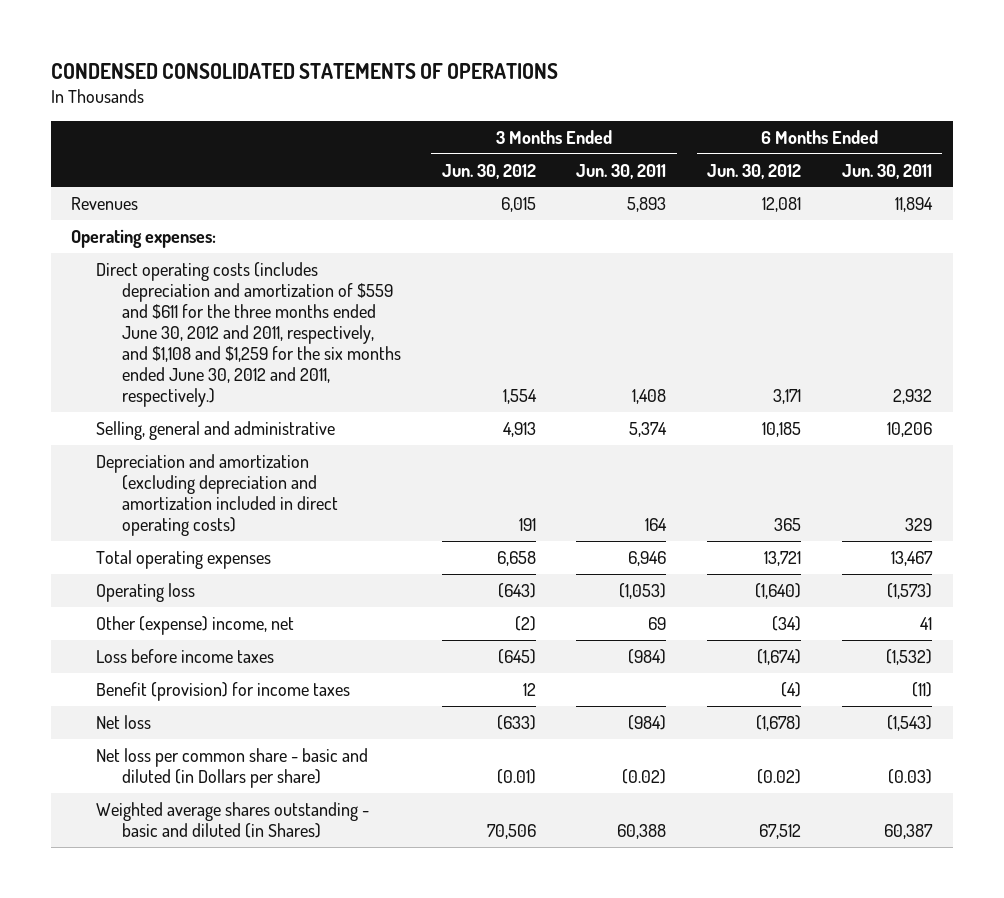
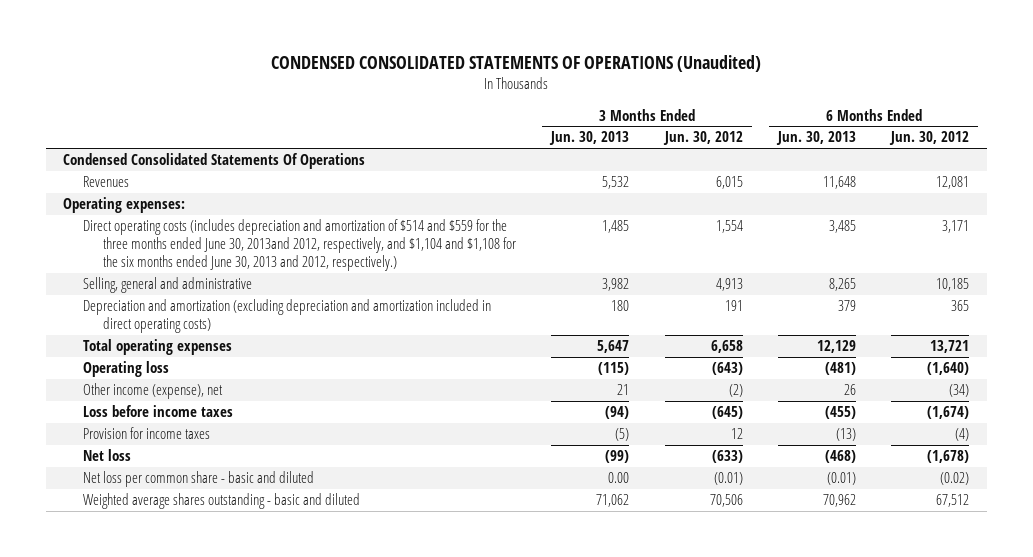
- CONDENSED CONSOLIDATED STATEMENTS OF OPERATIONS
+ CONDENSED CONSOLIDATED STATEMENTS OF OPERATIONS (Unaudited)
- | 3 Months Ended Jun. 30, 2012 | 3 Months Ended Jun. 30, 2011 | 6 Months Ended Jun. 30, 2012 | 6 Months Ended Jun. 30, 2011
+ | 3 Months Ended Jun. 30, 2013 | 3 Months Ended Jun. 30, 2012 | 6 Months Ended Jun. 30, 2013 | 6 Months Ended Jun. 30, 2012
+ Condensed Consolidated Statements Of Operations
- Direct operating costs (includes depreciation and amortization of $559 and $611 for the three months ended June 30, 2012 and 2011, respectively, and $1,108 and $1,259 for the six months ended June 30, 2012 and 2011, respectively.) | 1,554 | 1,408 | 3,171 | 2,932
+ Direct operating costs (includes depreciation and amortization of $514 and $559 for the three months ended June 30, 2013and 2012, respectively, and $1,104 and $1,108 for the six months ended June 30, 2013 and 2012, respectively.) | 1,485 | 1,554 | 3,485 | 3,171
- Other (expense) income, net | (2) | 69 | (34) | 41
+ Other income (expense), net | 21 | (2) | 26 | (34)
- Benefit (provision) for income taxes | 12 | | (4) | (11)
+ Provision for income taxes | (5) | 12 | (13) | (4)
- Net loss per common share - basic and diluted (in Dollars per share) | (0.01) | (0.02) | (0.02) | (0.03)
- Weighted average shares outstanding - basic and diluted (in Shares) | 70,506 | 60,388 | 67,512 | 60,387
+ Net loss per common share - basic and diluted | 0.00 | (0.01) | (0.01) | (0.02)
+ Weighted average shares outstanding - basic and diluted | 71,062 | 70,506 | 70,962 | 67,512

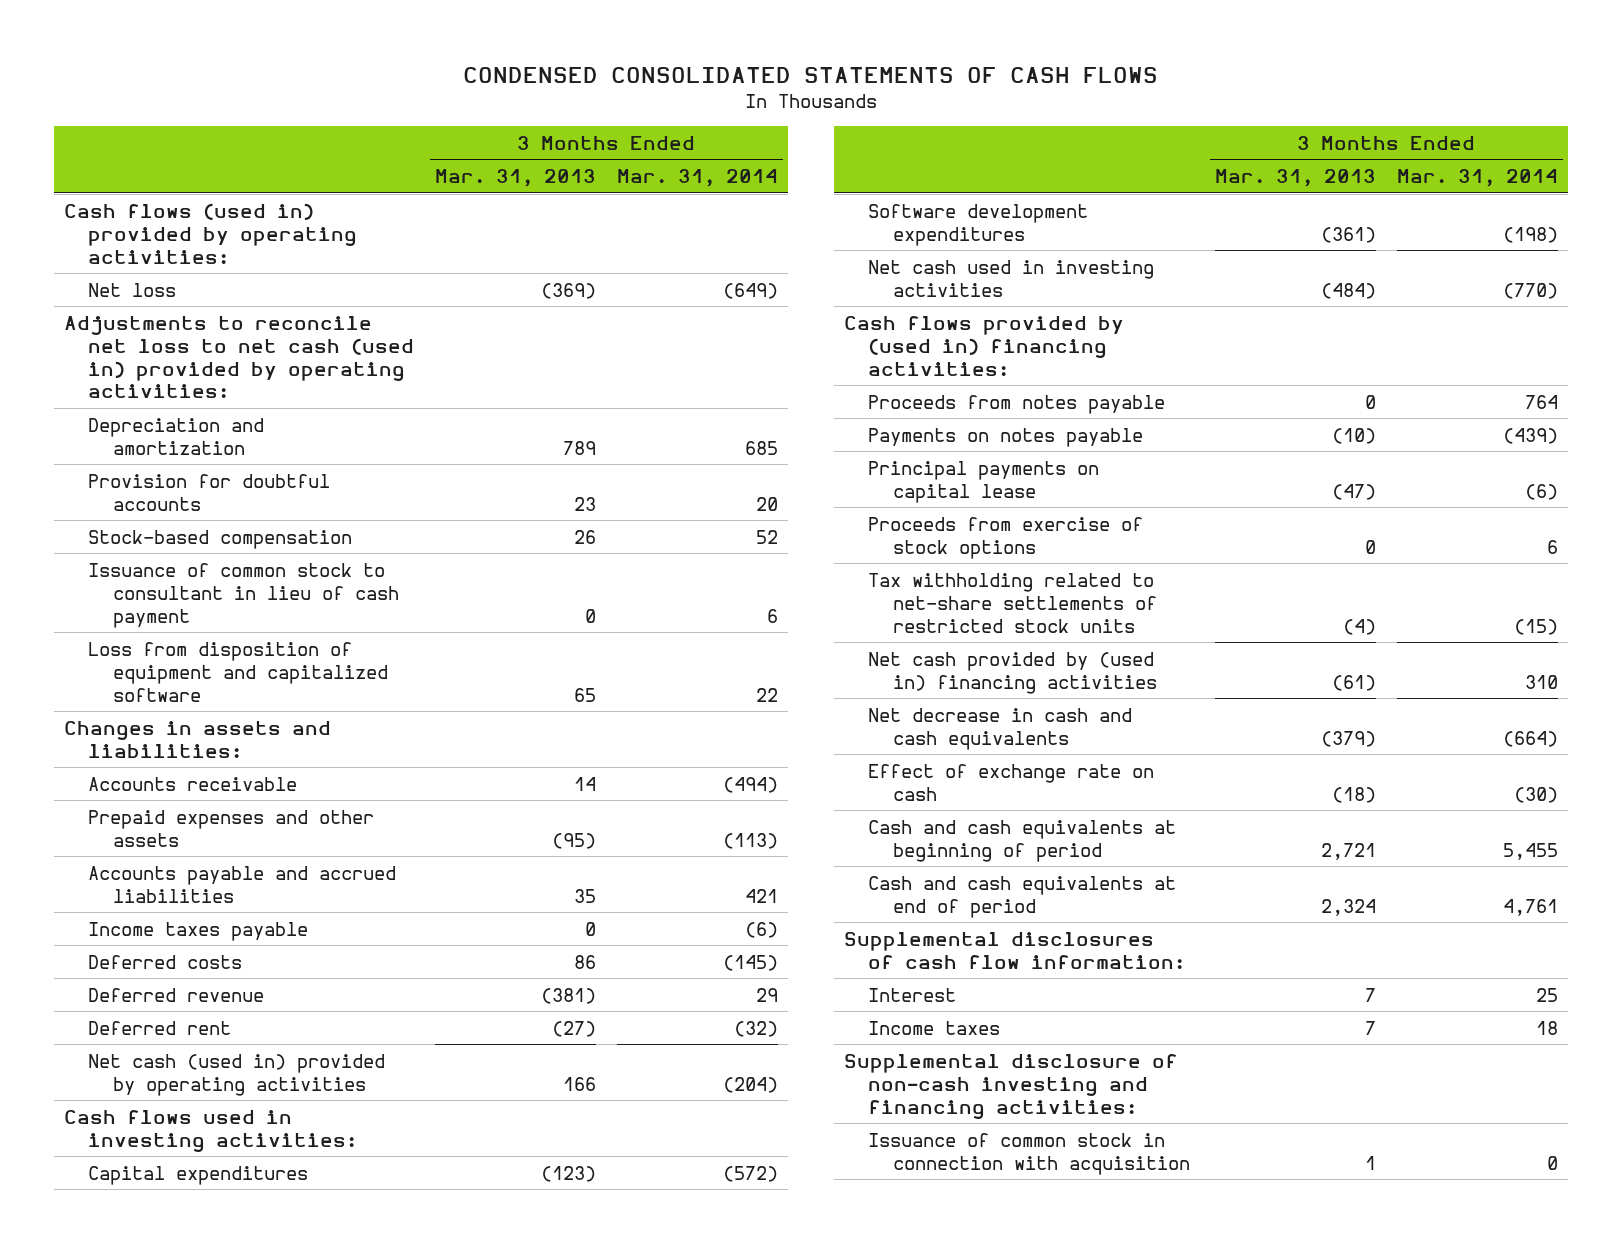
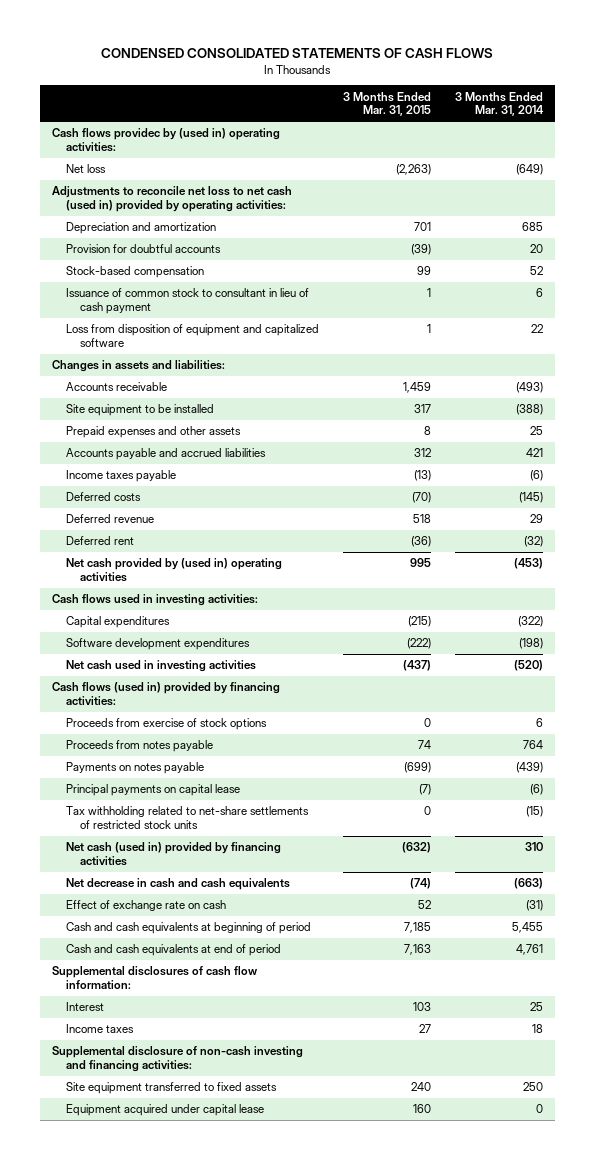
- | 3 Months Ended Mar. 31, 2013 | 3 Months Ended Mar. 31, 2014
+ | 3 Months Ended Mar. 31, 2015 | 3 Months Ended Mar. 31, 2014
- Cash flows (used in) provided by operating activities:
+ Cash flows providec by (used in) operating activities:
- Accounts receivable | 14 | (494)
- Prepaid expenses and other assets | (95) | (113)
+ Accounts receivable | 1,459 | (493)
+ Site equipment to be installed | 317 | (388)
+ Prepaid expenses and other assets | 8 | 25
- Net cash (used in) provided by operating activities | 166 | (204)
+ Net cash provided by (used in) operating activities | 995 | (453)
- Capital expenditures | (123) | (572)
+ Capital expenditures | (215) | (322)
- Net cash used in investing activities | (484) | (770)
- Cash flows provided by (used in) financing activities:
+ Net cash used in investing activities | (437) | (520)
+ Cash flows (used in) provided by financing activities:
moved up: Proceeds from exercise of stock options | 0 | 6
- Net cash provided by (used in) financing activities | (61) | 310
- Net decrease in cash and cash equivalents | (379) | (664)
- Effect of exchange rate on cash | (18) | (30)
+ Net cash (used in) provided by financing activities | (632) | 310
+ Net decrease in cash and cash equivalents | (74) | (663)
+ Effect of exchange rate on cash | 52 | (31)
- Issuance of common stock in connection with acquisition | 1 | 0
+ Site equipment transferred to fixed assets | 240 | 250
+ Equipment acquired under capital lease | 160 | 0

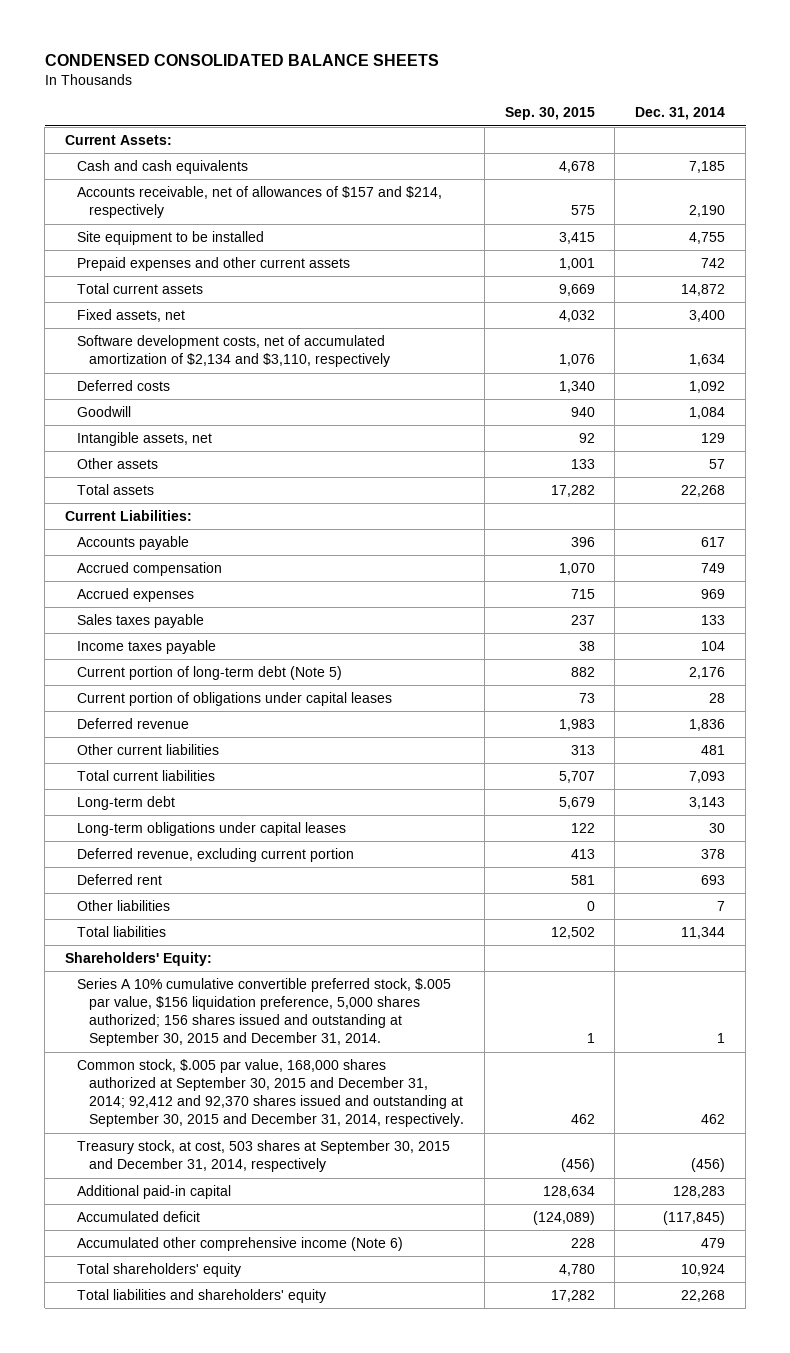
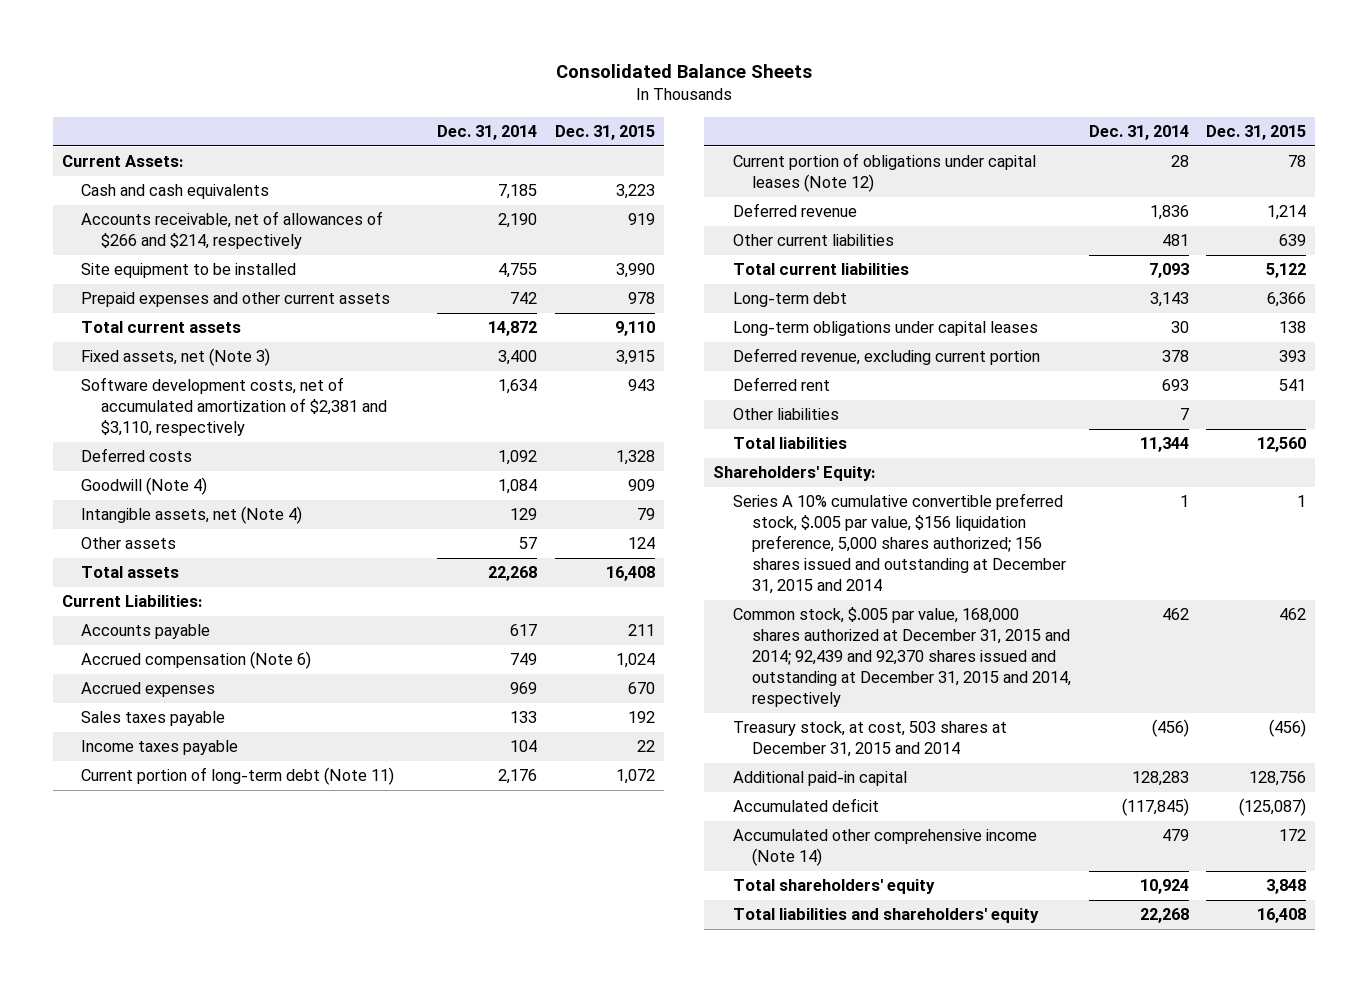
- CONDENSED CONSOLIDATED BALANCE SHEETS
+ Consolidated Balance Sheets
- | Sep. 30, 2015 | Dec. 31, 2014
+ | Dec. 31, 2014 | Dec. 31, 2015
- Accounts receivable, net of allowances of $157 and $214, respectively | 575 | 2,190
+ Accounts receivable, net of allowances of $266 and $214, respectively | 2,190 | 919
- Fixed assets, net | 4,032 | 3,400
- Software development costs, net of accumulated amortization of $2,134 and $3,110, respectively | 1,076 | 1,634
+ Fixed assets, net (Note 3) | 3,400 | 3,915
+ Software development costs, net of accumulated amortization of $2,381 and $3,110, respectively | 1,634 | 943
- Goodwill | 940 | 1,084
- Intangible assets, net | 92 | 129
+ Goodwill (Note 4) | 1,084 | 909
+ Intangible assets, net (Note 4) | 129 | 79
- Accrued compensation | 1,070 | 749
+ Accrued compensation (Note 6) | 749 | 1,024
- Current portion of long-term debt (Note 5) | 882 | 2,176
- Current portion of obligations under capital leases | 73 | 28
+ Current portion of long-term debt (Note 11) | 2,176 | 1,072
+ Current portion of obligations under capital leases (Note 12) | 28 | 78
- Series A 10% cumulative convertible preferred stock, $.005 par value, $156 liquidation preference, 5,000 shares authorized; 156 shares issued and outstanding at September 30, 2015 and December 31, 2014. | 1 | 1
- Common stock, $.005 par value, 168,000 shares authorized at September 30, 2015 and December 31, 2014; 92,412 and 92,370 shares issued and outstanding at September 30, 2015 and December 31, 2014, respectively. | 462 | 462
- Treasury stock, at cost, 503 shares at September 30, 2015 and December 31, 2014, respectively | (456) | (456)
+ Series A 10% cumulative convertible preferred stock, $.005 par value, $156 liquidation preference, 5,000 shares authorized; 156 shares issued and outstanding at December 31, 2015 and 2014 | 1 | 1
+ Common stock, $.005 par value, 168,000 shares authorized at December 31, 2015 and 2014; 92,439 and 92,370 shares issued and outstanding at December 31, 2015 and 2014, respectively | 462 | 462
+ Treasury stock, at cost, 503 shares at December 31, 2015 and 2014 | (456) | (456)
- Accumulated other comprehensive income (Note 6) | 228 | 479
+ Accumulated other comprehensive income (Note 14) | 479 | 172

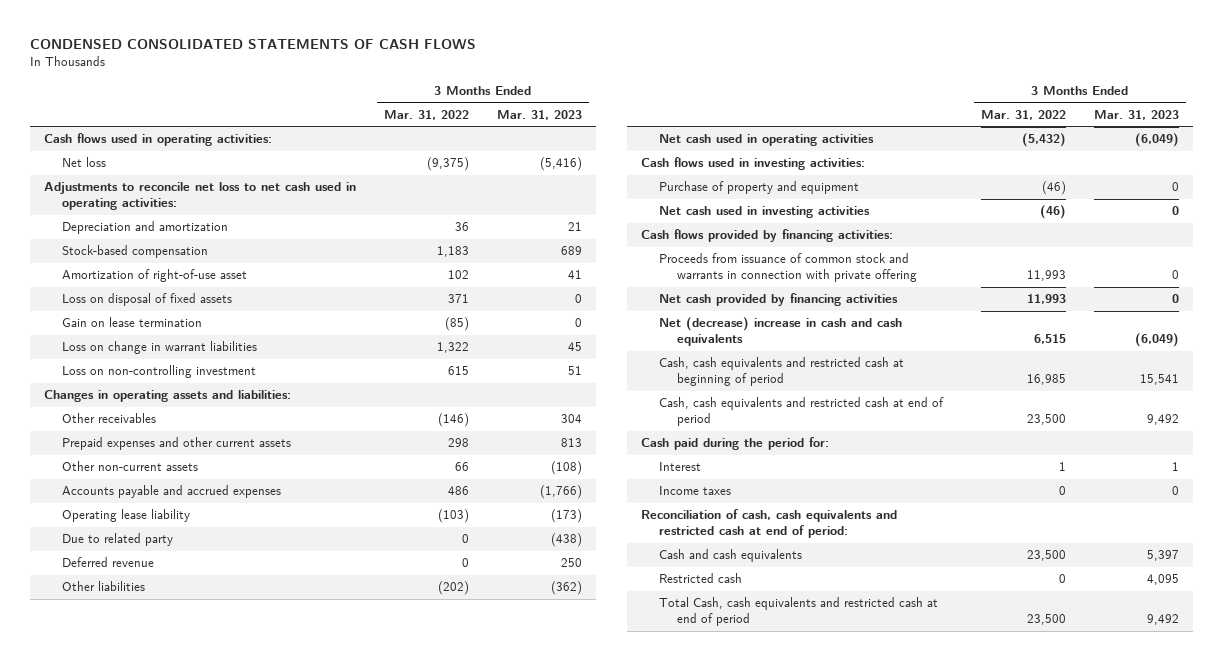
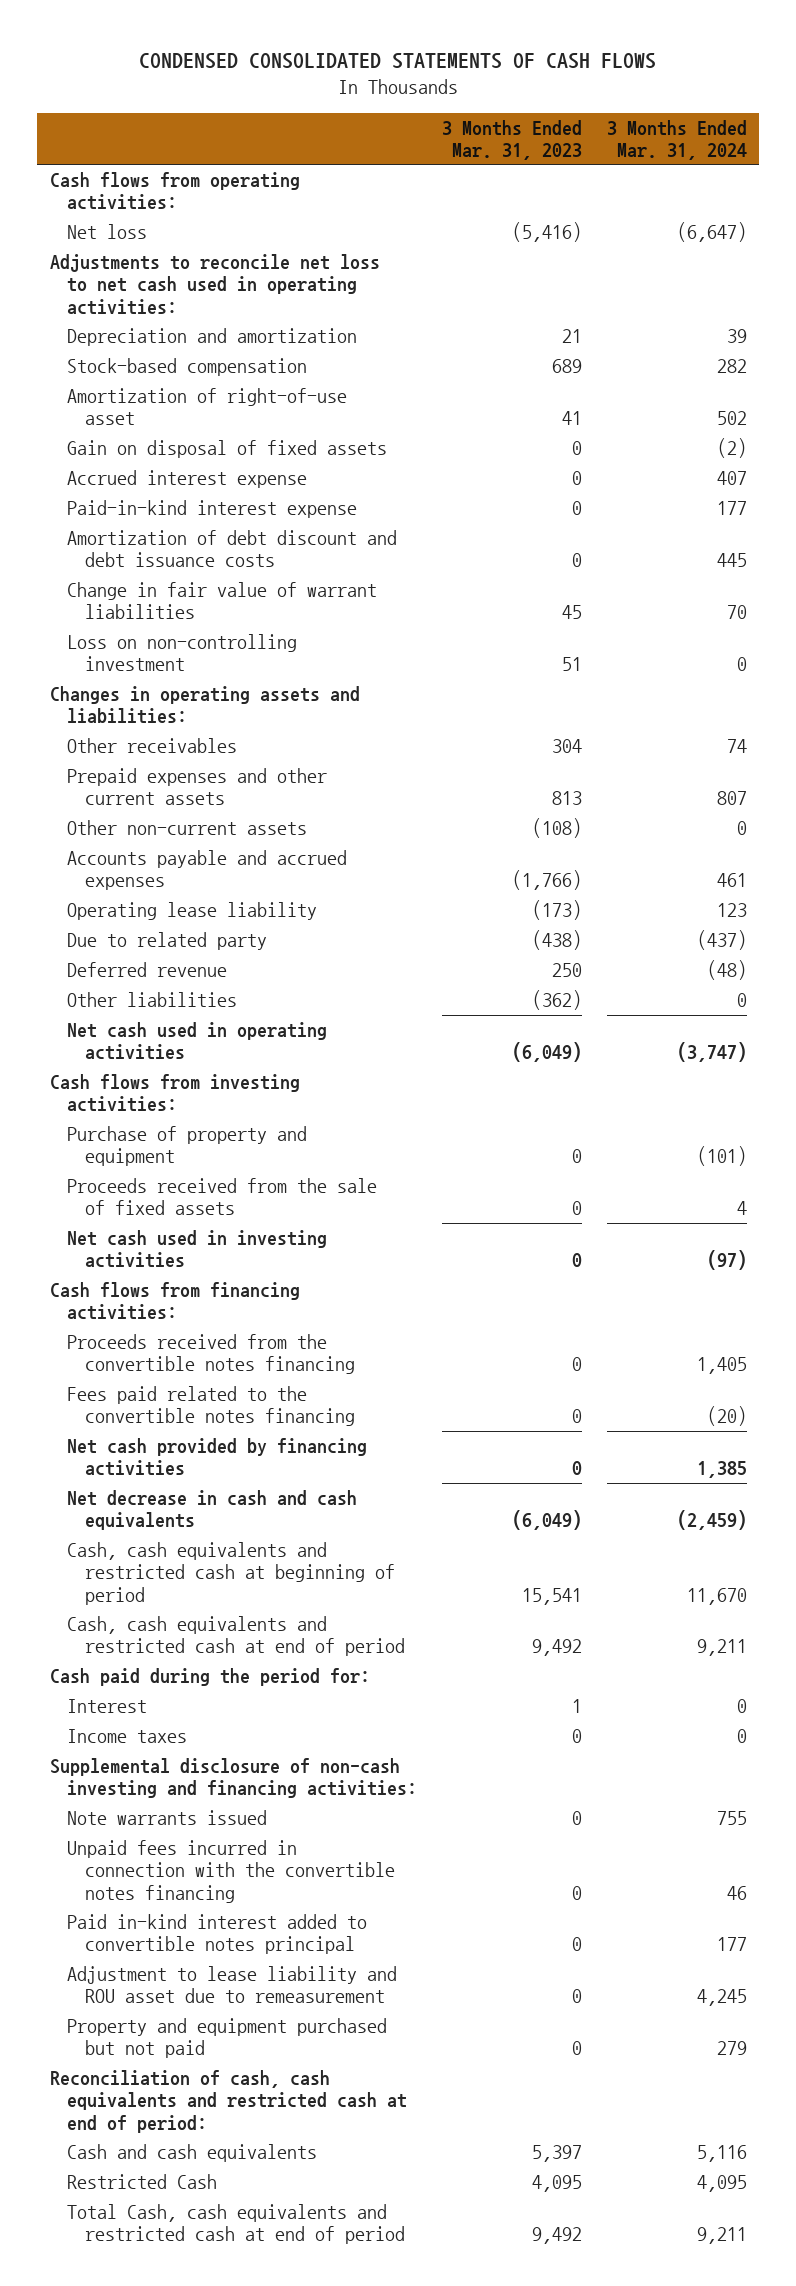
- | 3 Months Ended Mar. 31, 2022 | 3 Months Ended Mar. 31, 2023
+ | 3 Months Ended Mar. 31, 2023 | 3 Months Ended Mar. 31, 2024
- Cash flows used in operating activities:
+ Cash flows from operating activities:
- Loss on disposal of fixed assets | 371 | 0
- Gain on lease termination | (85) | 0
- Loss on change in warrant liabilities | 1,322 | 45
+ Gain on disposal of fixed assets | 0 | (2)
+ Accrued interest expense | 0 | 407
+ Paid-in-kind interest expense | 0 | 177
+ Amortization of debt discount and debt issuance costs | 0 | 445
+ Change in fair value of warrant liabilities | 45 | 70
- Cash flows used in investing activities:
+ Cash flows from investing activities:
+ Proceeds received from the sale of fixed assets | 0 | 4
- Cash flows provided by financing activities:
- Proceeds from issuance of common stock and warrants in connection with private offering | 11,993 | 0
+ Cash flows from financing activities:
+ Proceeds received from the convertible notes financing | 0 | 1,405
+ Fees paid related to the convertible notes financing | 0 | (20)
- Net (decrease) increase in cash and cash equivalents | 6,515 | (6,049)
+ Net decrease in cash and cash equivalents | (6,049) | (2,459)
+ Supplemental disclosure of non-cash investing and financing activities:
+ Note warrants issued | 0 | 755
+ Unpaid fees incurred in connection with the convertible notes financing | 0 | 46
+ Paid in-kind interest added to convertible notes principal | 0 | 177
+ Adjustment to lease liability and ROU asset due to remeasurement | 0 | 4,245
+ Property and equipment purchased but not paid | 0 | 279
- Restricted cash | 0 | 4,095
+ Restricted Cash | 4,095 | 4,095

